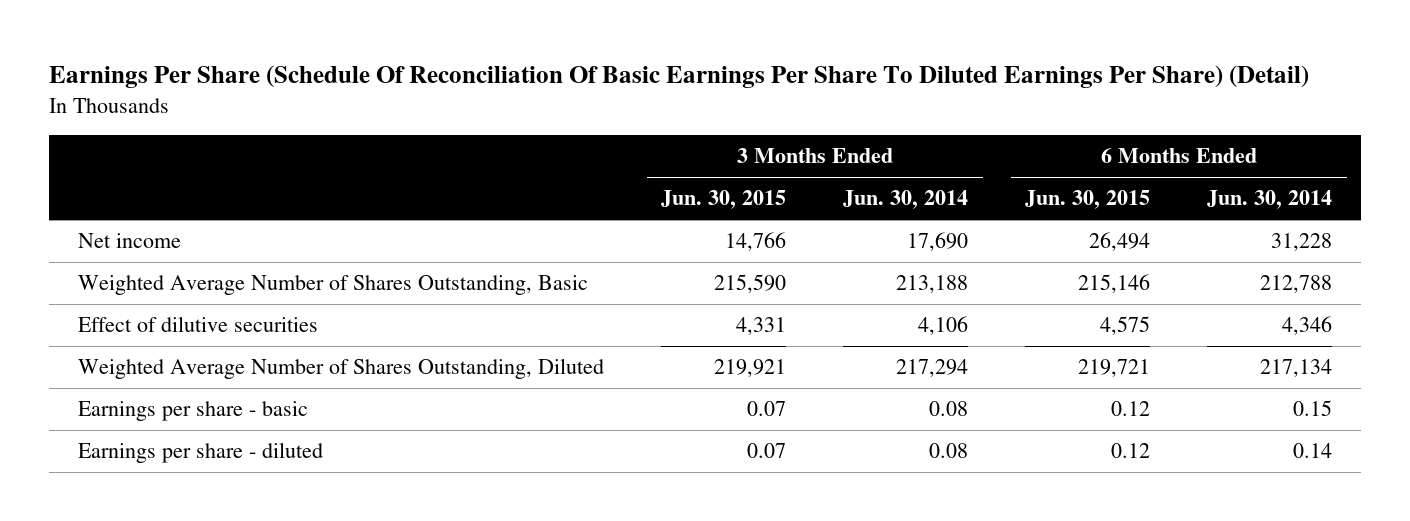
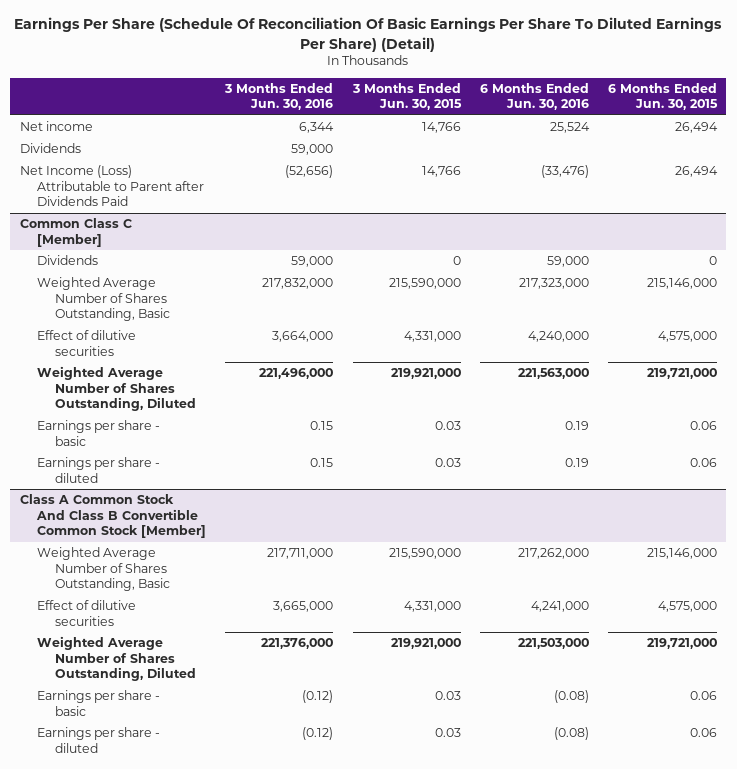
- | 3 Months Ended Jun. 30, 2015 | 3 Months Ended Jun. 30, 2014 | 6 Months Ended Jun. 30, 2015 | 6 Months Ended Jun. 30, 2014
+ | 3 Months Ended Jun. 30, 2016 | 3 Months Ended Jun. 30, 2015 | 6 Months Ended Jun. 30, 2016 | 6 Months Ended Jun. 30, 2015
- Weighted Average Number of Shares Outstanding, Basic | 215,590 | 213,188 | 215,146 | 212,788
- Effect of dilutive securities | 4,331 | 4,106 | 4,575 | 4,346
- Weighted Average Number of Shares Outstanding, Diluted | 219,921 | 217,294 | 219,721 | 217,134
- Earnings per share - basic | 0.07 | 0.08 | 0.12 | 0.15
- Earnings per share - diluted | 0.07 | 0.08 | 0.12 | 0.14
+ Dividends | 59,000 | | |
+ Net Income (Loss) Attributable to Parent after Dividends Paid | (52,656) | 14,766 | (33,476) | 26,494
+ Common Class C [Member]
+ Dividends | 59,000 | 0 | 59,000 | 0
+ Weighted Average Number of Shares Outstanding, Basic | 217,832,000 | 215,590,000 | 217,323,000 | 215,146,000
+ Effect of dilutive securities | 3,664,000 | 4,331,000 | 4,240,000 | 4,575,000
+ Weighted Average Number of Shares Outstanding, Diluted | 221,496,000 | 219,921,000 | 221,563,000 | 219,721,000
+ Earnings per share - basic | 0.15 | 0.03 | 0.19 | 0.06
+ Earnings per share - diluted | 0.15 | 0.03 | 0.19 | 0.06
+ Class A Common Stock And Class B Convertible Common Stock [Member]
+ Weighted Average Number of Shares Outstanding, Basic | 217,711,000 | 215,590,000 | 217,262,000 | 215,146,000
+ Effect of dilutive securities | 3,665,000 | 4,331,000 | 4,241,000 | 4,575,000
+ Weighted Average Number of Shares Outstanding, Diluted | 221,376,000 | 219,921,000 | 221,503,000 | 219,721,000
+ Earnings per share - basic | (0.12) | 0.03 | (0.08) | 0.06
+ Earnings per share - diluted | (0.12) | 0.03 | (0.08) | 0.06

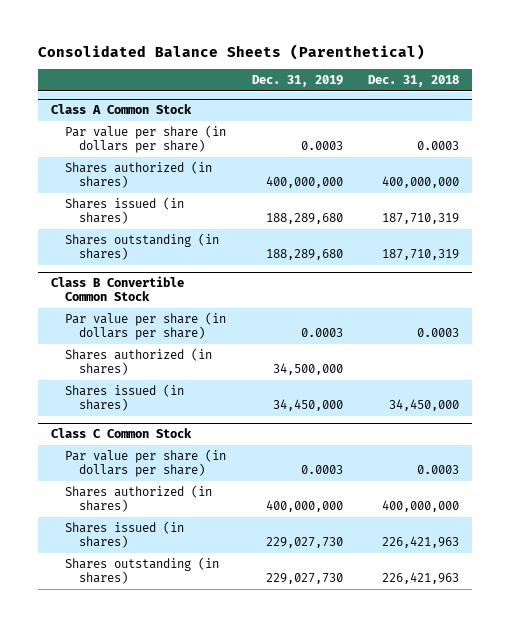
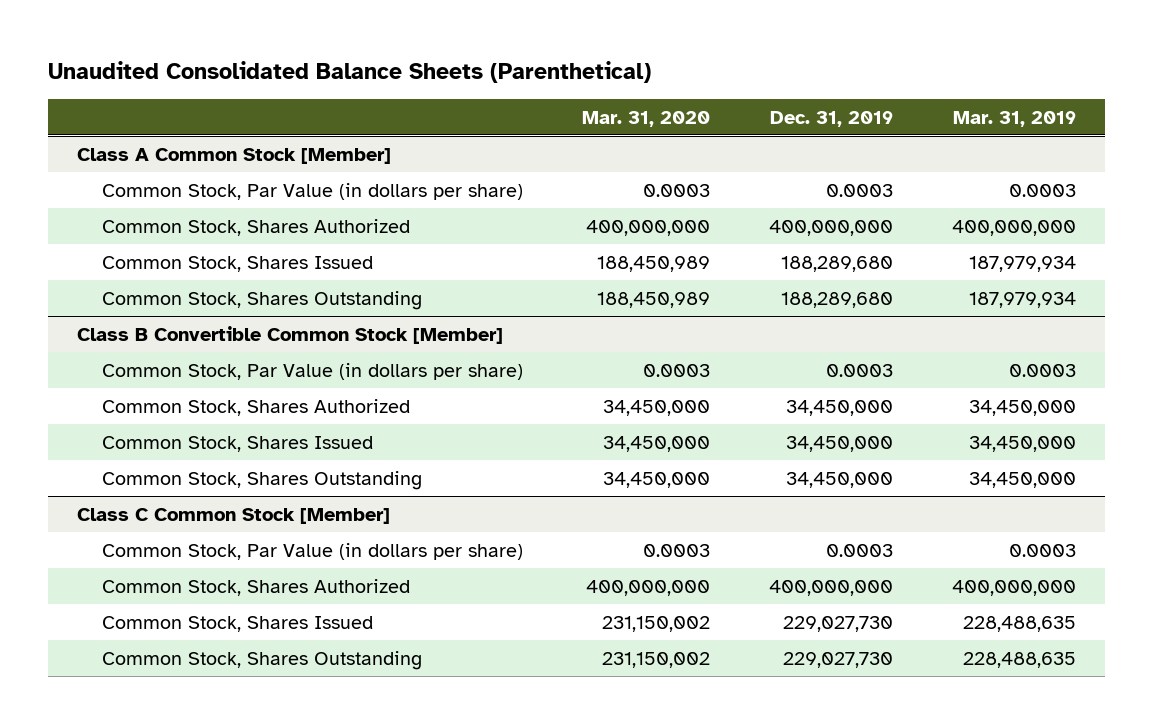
- Consolidated Balance Sheets (Parenthetical)
+ Unaudited Consolidated Balance Sheets (Parenthetical)
- | Dec. 31, 2019 | Dec. 31, 2018
+ | Mar. 31, 2020 | Dec. 31, 2019 | Mar. 31, 2019
- Class A Common Stock
- Par value per share (in dollars per share) | 0.0003 | 0.0003
- Shares authorized (in shares) | 400,000,000 | 400,000,000
- Shares issued (in shares) | 188,289,680 | 187,710,319
- Shares outstanding (in shares) | 188,289,680 | 187,710,319
- Class B Convertible Common Stock
- Par value per share (in dollars per share) | 0.0003 | 0.0003
- Shares authorized (in shares) | 34,500,000 |
- Shares issued (in shares) | 34,450,000 | 34,450,000
- Class C Common Stock
- Par value per share (in dollars per share) | 0.0003 | 0.0003
- Shares authorized (in shares) | 400,000,000 | 400,000,000
- Shares issued (in shares) | 229,027,730 | 226,421,963
- Shares outstanding (in shares) | 229,027,730 | 226,421,963
+ Class A Common Stock [Member]
+ Common Stock, Par Value (in dollars per share) | 0.0003 | 0.0003 | 0.0003
+ Common Stock, Shares Authorized | 400,000,000 | 400,000,000 | 400,000,000
+ Common Stock, Shares Issued | 188,450,989 | 188,289,680 | 187,979,934
+ Common Stock, Shares Outstanding | 188,450,989 | 188,289,680 | 187,979,934
+ Class B Convertible Common Stock [Member]
+ Common Stock, Par Value (in dollars per share) | 0.0003 | 0.0003 | 0.0003
+ Common Stock, Shares Authorized | 34,450,000 | 34,450,000 | 34,450,000
+ Common Stock, Shares Issued | 34,450,000 | 34,450,000 | 34,450,000
+ Common Stock, Shares Outstanding | 34,450,000 | 34,450,000 | 34,450,000
+ Class C Common Stock [Member]
+ Common Stock, Par Value (in dollars per share) | 0.0003 | 0.0003 | 0.0003
+ Common Stock, Shares Authorized | 400,000,000 | 400,000,000 | 400,000,000
+ Common Stock, Shares Issued | 231,150,002 | 229,027,730 | 228,488,635
+ Common Stock, Shares Outstanding | 231,150,002 | 229,027,730 | 228,488,635

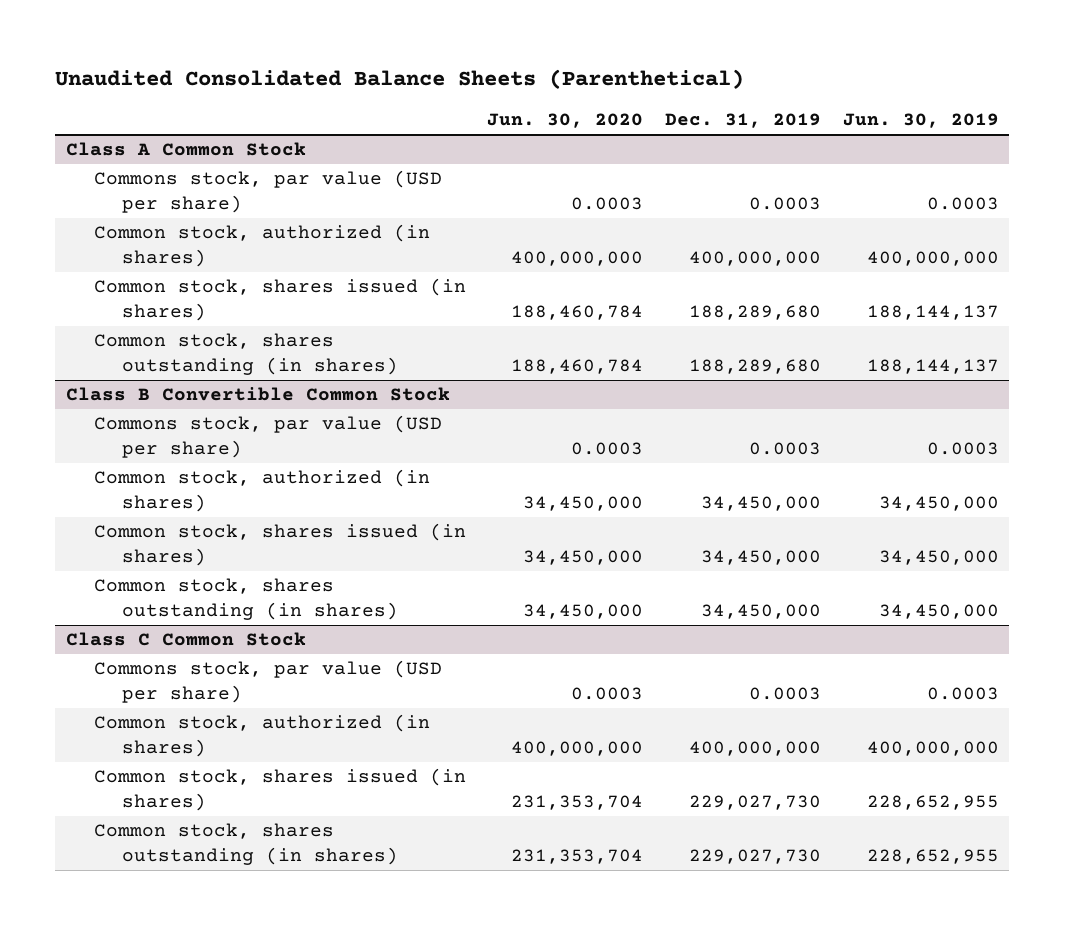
- | Mar. 31, 2020 | Dec. 31, 2019 | Mar. 31, 2019
+ | Jun. 30, 2020 | Dec. 31, 2019 | Jun. 30, 2019
- Class A Common Stock [Member]
- Common Stock, Par Value (in dollars per share) | 0.0003 | 0.0003 | 0.0003
- Common Stock, Shares Authorized | 400,000,000 | 400,000,000 | 400,000,000
- Common Stock, Shares Issued | 188,450,989 | 188,289,680 | 187,979,934
- Common Stock, Shares Outstanding | 188,450,989 | 188,289,680 | 187,979,934
- Class B Convertible Common Stock [Member]
- Common Stock, Par Value (in dollars per share) | 0.0003 | 0.0003 | 0.0003
- Common Stock, Shares Authorized | 34,450,000 | 34,450,000 | 34,450,000
- Common Stock, Shares Issued | 34,450,000 | 34,450,000 | 34,450,000
- Common Stock, Shares Outstanding | 34,450,000 | 34,450,000 | 34,450,000
- Class C Common Stock [Member]
- Common Stock, Par Value (in dollars per share) | 0.0003 | 0.0003 | 0.0003
- Common Stock, Shares Authorized | 400,000,000 | 400,000,000 | 400,000,000
- Common Stock, Shares Issued | 231,150,002 | 229,027,730 | 228,488,635
- Common Stock, Shares Outstanding | 231,150,002 | 229,027,730 | 228,488,635
+ Class A Common Stock
+ Commons stock, par value (USD per share) | 0.0003 | 0.0003 | 0.0003
+ Common stock, authorized (in shares) | 400,000,000 | 400,000,000 | 400,000,000
+ Common stock, shares issued (in shares) | 188,460,784 | 188,289,680 | 188,144,137
+ Common stock, shares outstanding (in shares) | 188,460,784 | 188,289,680 | 188,144,137
+ Class B Convertible Common Stock
+ Commons stock, par value (USD per share) | 0.0003 | 0.0003 | 0.0003
+ Common stock, authorized (in shares) | 34,450,000 | 34,450,000 | 34,450,000
+ Common stock, shares issued (in shares) | 34,450,000 | 34,450,000 | 34,450,000
+ Common stock, shares outstanding (in shares) | 34,450,000 | 34,450,000 | 34,450,000
+ Class C Common Stock
+ Commons stock, par value (USD per share) | 0.0003 | 0.0003 | 0.0003
+ Common stock, authorized (in shares) | 400,000,000 | 400,000,000 | 400,000,000
+ Common stock, shares issued (in shares) | 231,353,704 | 229,027,730 | 228,652,955
+ Common stock, shares outstanding (in shares) | 231,353,704 | 229,027,730 | 228,652,955

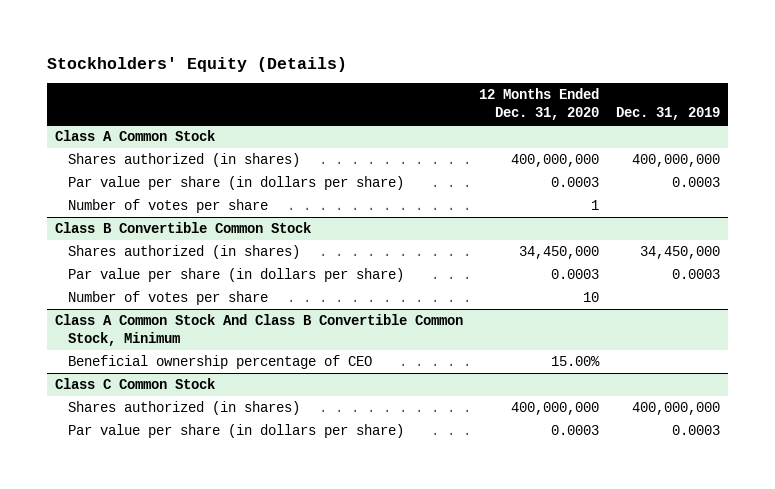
- Unaudited Consolidated Balance Sheets (Parenthetical)
+ Stockholders' Equity (Details)
- | Jun. 30, 2020 | Dec. 31, 2019 | Jun. 30, 2019
+ | 12 Months Ended Dec. 31, 2020 | Dec. 31, 2019
@ Class A Common Stock
- Commons stock, par value (USD per share) | 0.0003 | 0.0003 | 0.0003
- Common stock, authorized (in shares) | 400,000,000 | 400,000,000 | 400,000,000
- Common stock, shares issued (in shares) | 188,460,784 | 188,289,680 | 188,144,137
- Common stock, shares outstanding (in shares) | 188,460,784 | 188,289,680 | 188,144,137
+ Shares authorized (in shares) | 400,000,000 | 400,000,000
+ Par value per share (in dollars per share) | 0.0003 | 0.0003
+ Number of votes per share | 1 |
@ Class B Convertible Common Stock
- Commons stock, par value (USD per share) | 0.0003 | 0.0003 | 0.0003
- Common stock, authorized (in shares) | 34,450,000 | 34,450,000 | 34,450,000
- Common stock, shares issued (in shares) | 34,450,000 | 34,450,000 | 34,450,000
- Common stock, shares outstanding (in shares) | 34,450,000 | 34,450,000 | 34,450,000
+ Shares authorized (in shares) | 34,450,000 | 34,450,000
+ Par value per share (in dollars per share) | 0.0003 | 0.0003
+ Number of votes per share | 10 |
+ Class A Common Stock And Class B Convertible Common Stock, Minimum
+ Beneficial ownership percentage of CEO | 15.00% |
@ Class C Common Stock
- Commons stock, par value (USD per share) | 0.0003 | 0.0003 | 0.0003
- Common stock, authorized (in shares) | 400,000,000 | 400,000,000 | 400,000,000
- Common stock, shares issued (in shares) | 231,353,704 | 229,027,730 | 228,652,955
- Common stock, shares outstanding (in shares) | 231,353,704 | 229,027,730 | 228,652,955
+ Shares authorized (in shares) | 400,000,000 | 400,000,000
+ Par value per share (in dollars per share) | 0.0003 | 0.0003

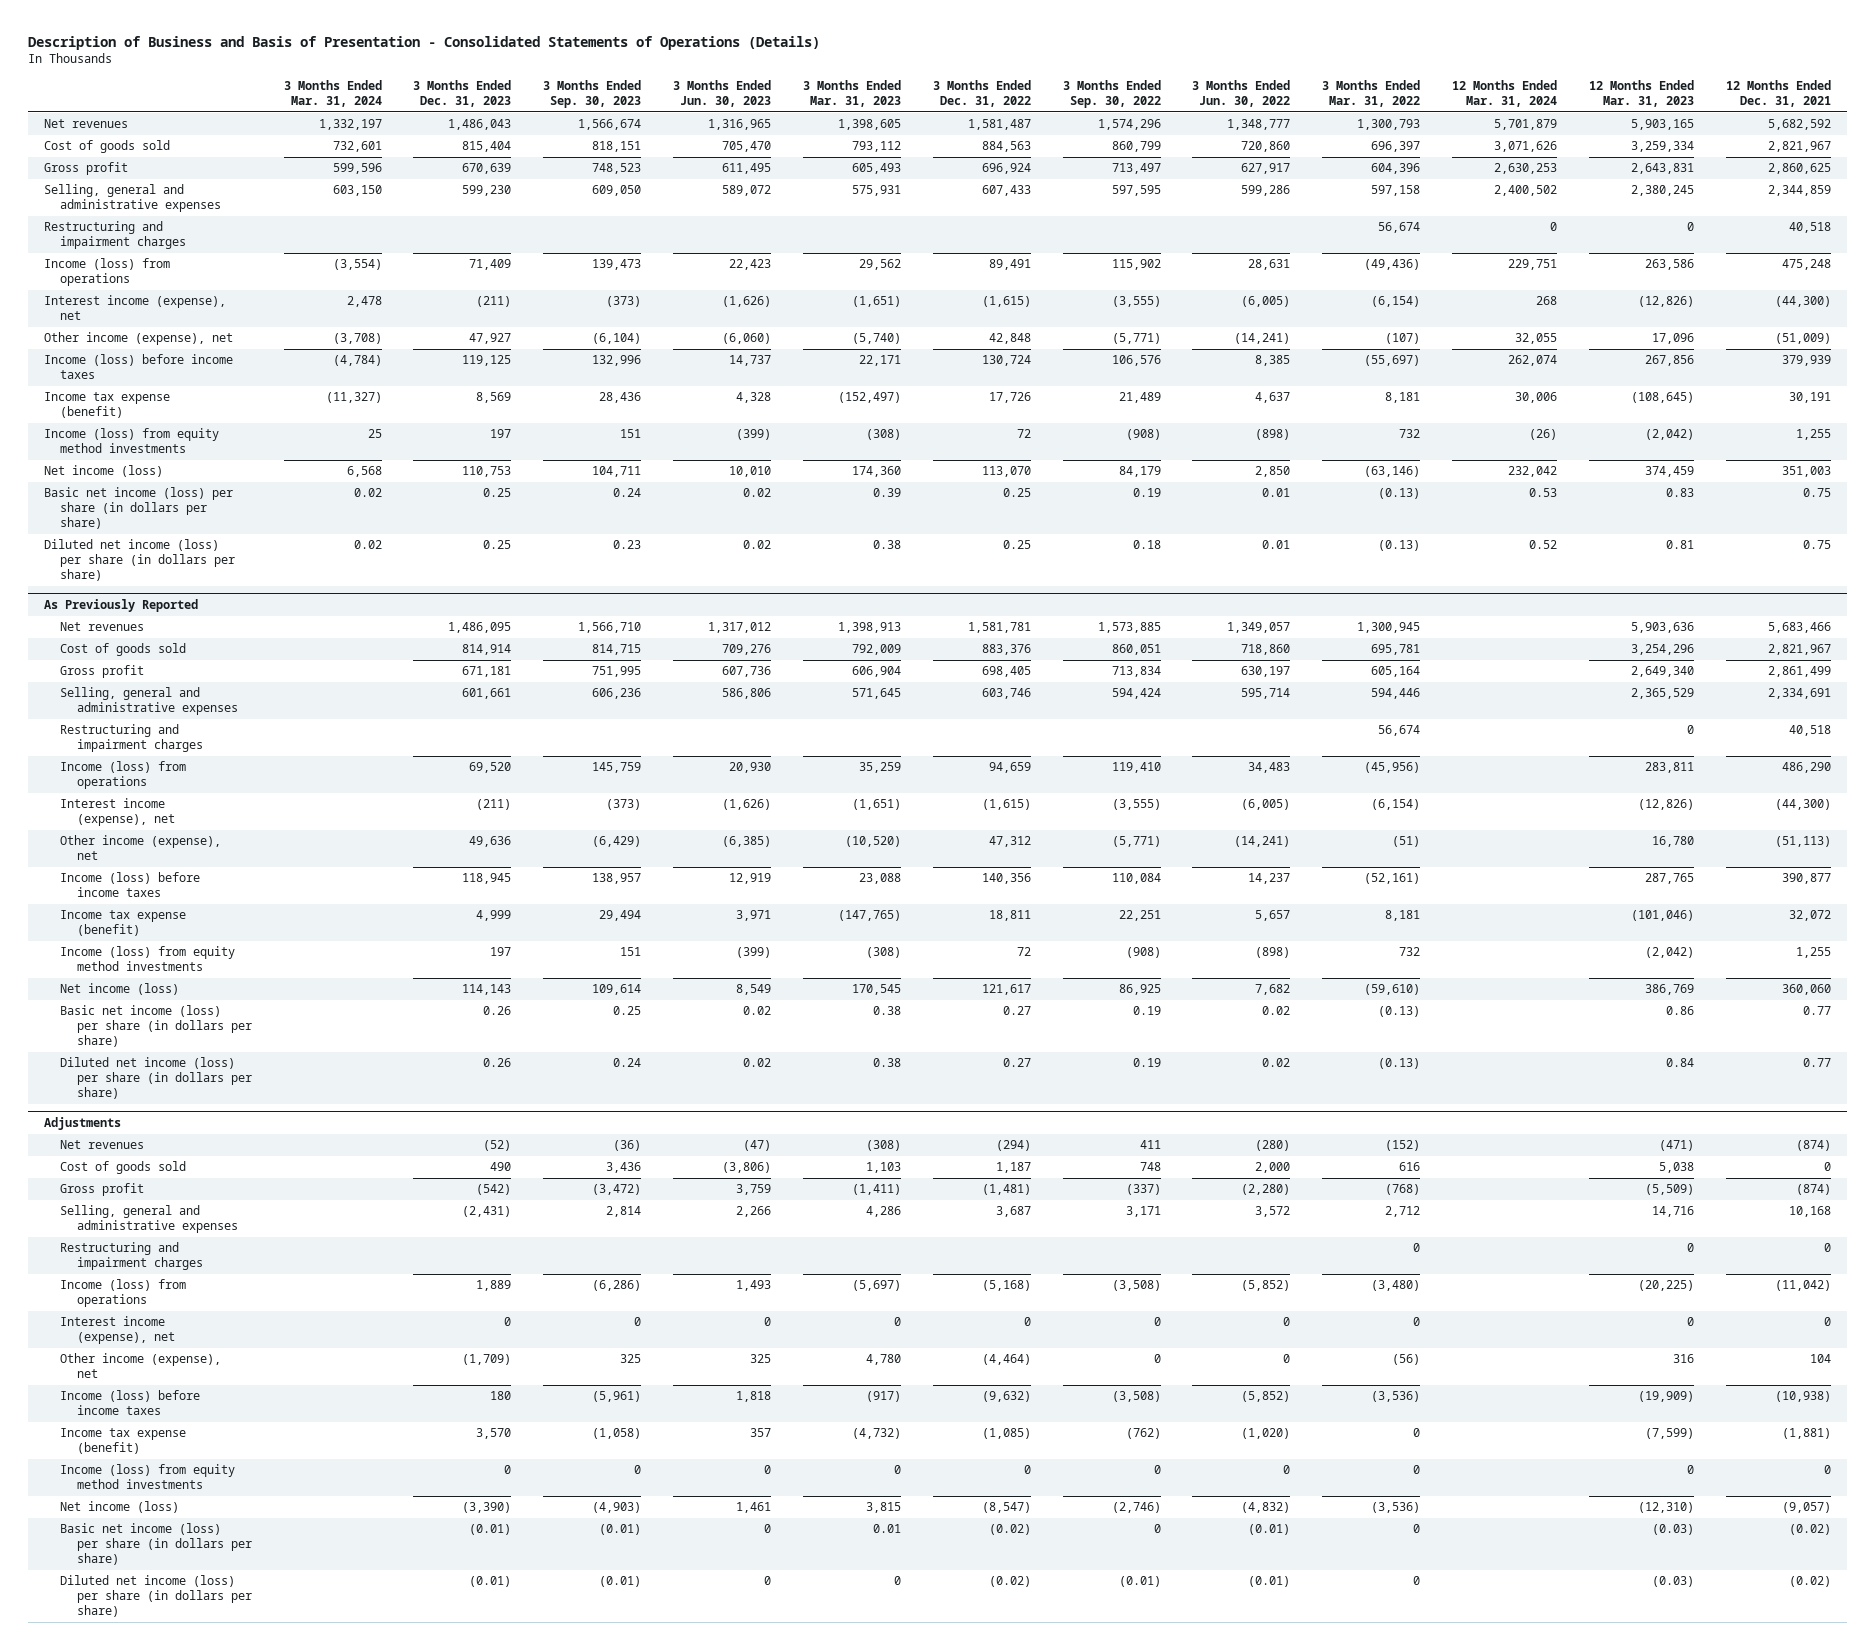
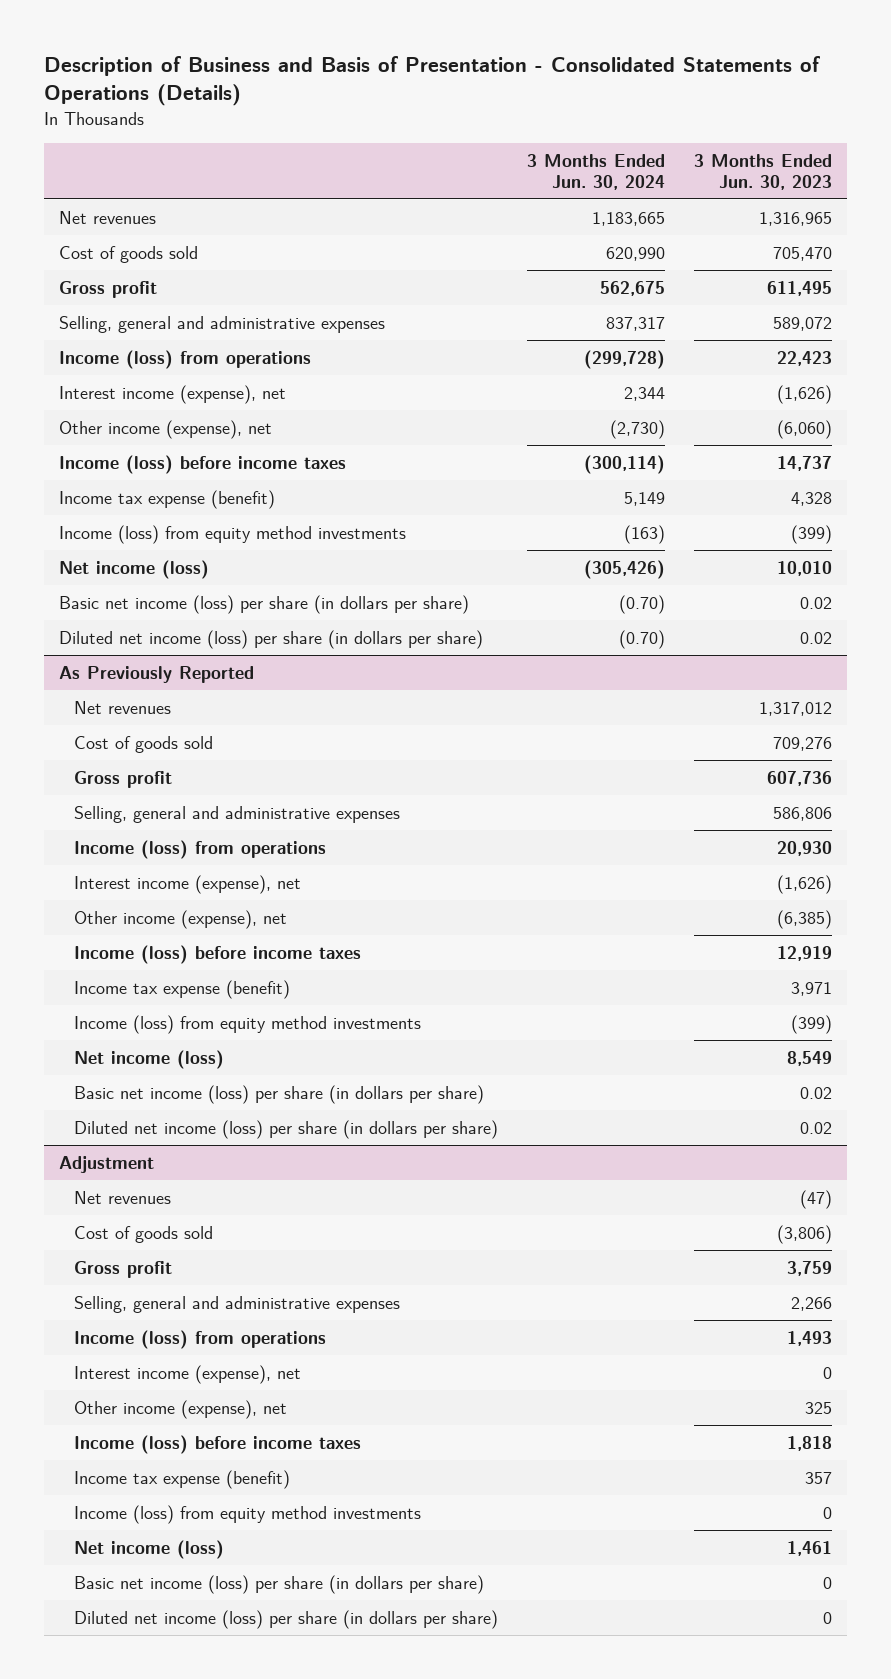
- | 3 Months Ended Mar. 31, 2024 | 3 Months Ended Dec. 31, 2023 | 3 Months Ended Sep. 30, 2023 | 3 Months Ended Jun. 30, 2023 | 3 Months Ended Mar. 31, 2023 | 3 Months Ended Dec. 31, 2022 | 3 Months Ended Sep. 30, 2022 | 3 Months Ended Jun. 30, 2022 | 3 Months Ended Mar. 31, 2022 | 12 Months Ended Mar. 31, 2024 | 12 Months Ended Mar. 31, 2023 | 12 Months Ended Dec. 31, 2021
+ | 3 Months Ended Jun. 30, 2024 | 3 Months Ended Jun. 30, 2023
- Restructuring and impairment charges | | | | | | | | | 56,674 | 0 | 0 | 40,518
@ As Previously Reported
- Restructuring and impairment charges | | | | | | | | | 56,674 | | 0 | 40,518
- Adjustments
+ Adjustment
- Restructuring and impairment charges | | | | | | | | | 0 | | 0 | 0

